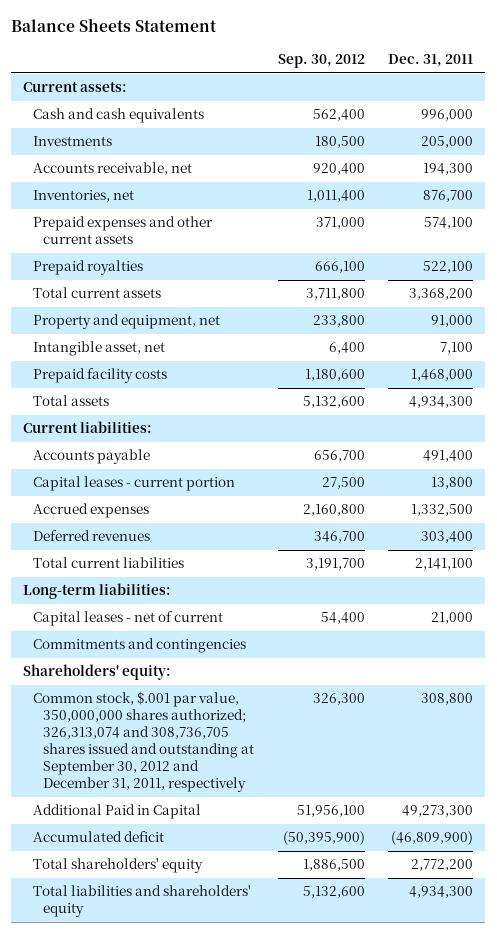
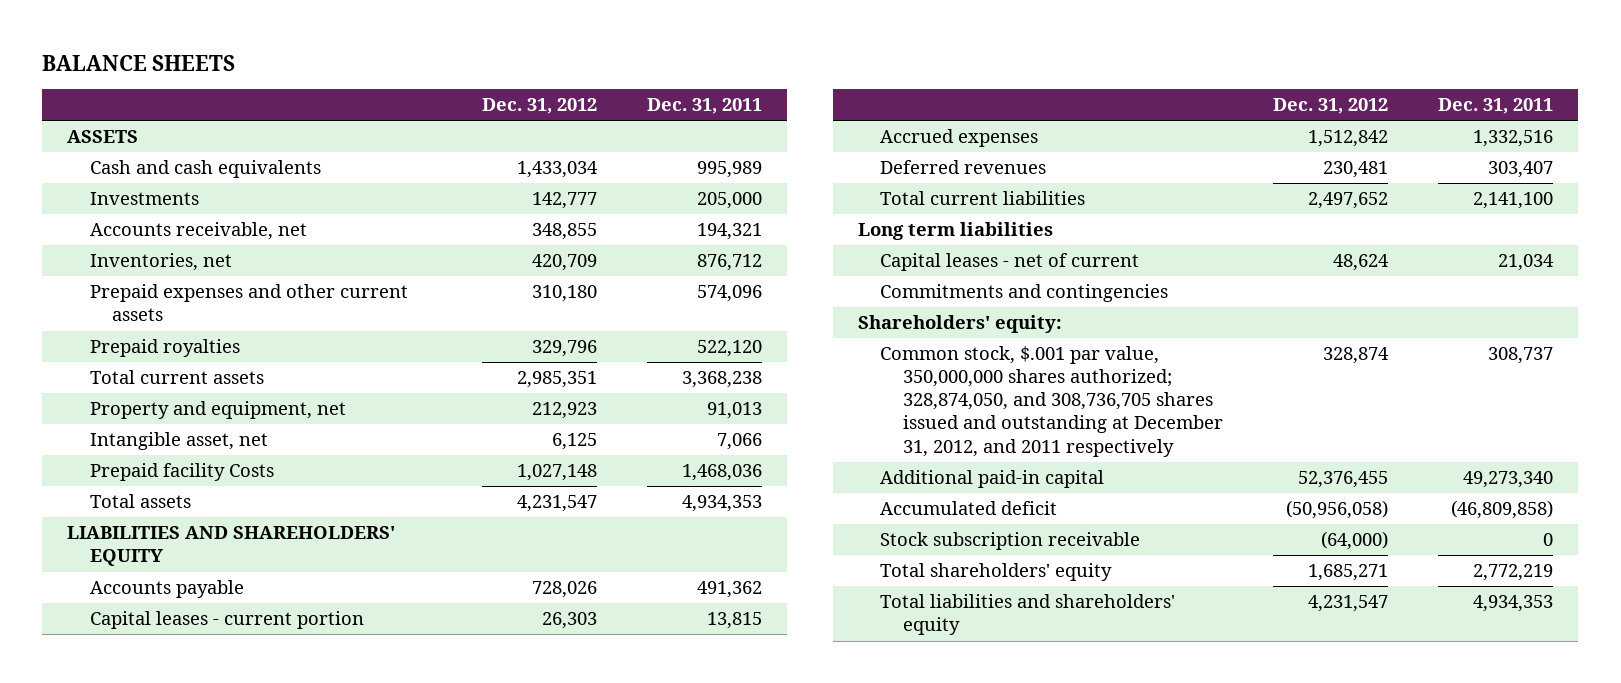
- Balance Sheets Statement
+ BALANCE SHEETS
- | Sep. 30, 2012 | Dec. 31, 2011
+ | Dec. 31, 2012 | Dec. 31, 2011
- Current assets:
- Cash and cash equivalents | 562,400 | 996,000
+ ASSETS
+ Cash and cash equivalents | 1,433,034 | 995,989
- Accounts receivable, net | 920,400 | 194,300
- Inventories, net | 1,011,400 | 876,700
- Prepaid expenses and other current assets | 371,000 | 574,100
- Prepaid royalties | 666,100 | 522,100
- Total current assets | 3,711,800 | 3,368,200
- Property and equipment, net | 233,800 | 91,000
- Intangible asset, net | 6,400 | 7,100
- Prepaid facility costs | 1,180,600 | 1,468,000
- Total assets | 5,132,600 | 4,934,300
- Current liabilities:
- Accounts payable | 656,700 | 491,400
- Capital leases - current portion | 27,500 | 13,800
- Accrued expenses | 2,160,800 | 1,332,500
- Deferred revenues | 346,700 | 303,400
+ Accounts receivable, net | 348,855 | 194,321
+ Inventories, net | 420,709 | 876,712
+ Prepaid expenses and other current assets | 310,180 | 574,096
+ Prepaid royalties | 329,796 | 522,120
+ Total current assets | 2,985,351 | 3,368,238
+ Property and equipment, net | 212,923 | 91,013
+ Intangible asset, net | 6,125 | 7,066
+ Prepaid facility Costs | 1,027,148 | 1,468,036
+ Total assets | 4,231,547 | 4,934,353
+ LIABILITIES AND SHAREHOLDERS' EQUITY
+ Accounts payable | 728,026 | 491,362
+ Capital leases - current portion | 26,303 | 13,815
+ Accrued expenses | 1,512,842 | 1,332,516
+ Deferred revenues | 230,481 | 303,407
- Long-term liabilities:
- Capital leases - net of current | 54,400 | 21,000
+ Long term liabilities
+ Capital leases - net of current | 48,624 | 21,034
- Common stock, $.001 par value, 350,000,000 shares authorized; 326,313,074 and 308,736,705 shares issued and outstanding at September 30, 2012 and December 31, 2011, respectively | 326,300 | 308,800
- Additional Paid in Capital | 51,956,100 | 49,273,300
- Accumulated deficit | (50,395,900) | (46,809,900)
- Total shareholders' equity | 1,886,500 | 2,772,200
- Total liabilities and shareholders' equity | 5,132,600 | 4,934,300
+ Common stock, $.001 par value, 350,000,000 shares authorized; 328,874,050, and 308,736,705 shares issued and outstanding at December 31, 2012, and 2011 respectively | 328,874 | 308,737
+ Additional paid-in capital | 52,376,455 | 49,273,340
+ Accumulated deficit | (50,956,058) | (46,809,858)
+ Stock subscription receivable | (64,000) | 0
+ Total shareholders' equity | 1,685,271 | 2,772,219
+ Total liabilities and shareholders' equity | 4,231,547 | 4,934,353

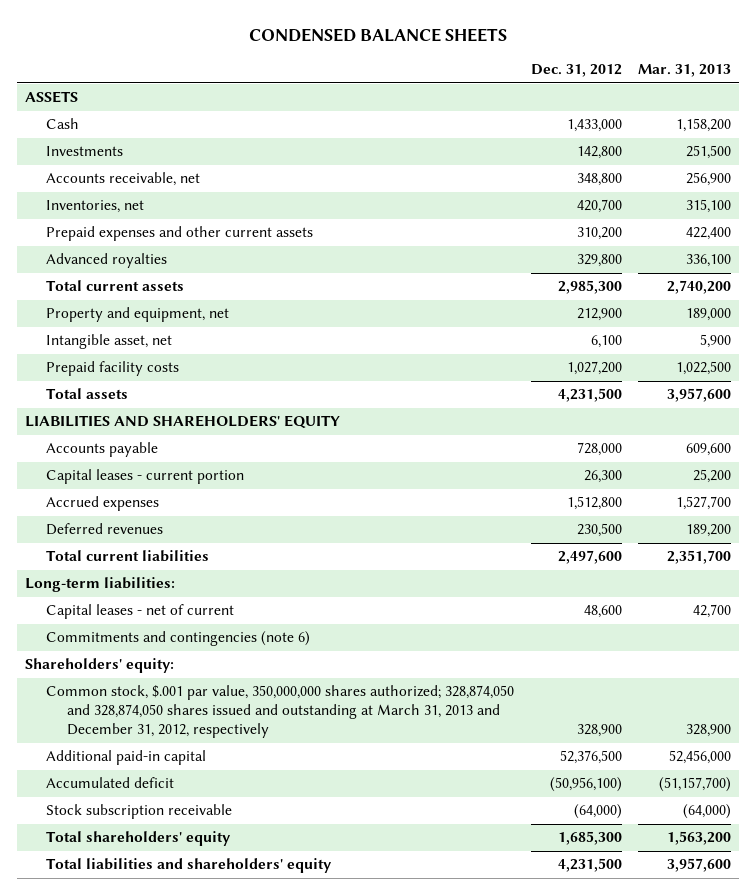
- BALANCE SHEETS
+ CONDENSED BALANCE SHEETS
- | Dec. 31, 2012 | Dec. 31, 2011
+ | Dec. 31, 2012 | Mar. 31, 2013
- Cash and cash equivalents | 1,433,034 | 995,989
- Investments | 142,777 | 205,000
- Accounts receivable, net | 348,855 | 194,321
- Inventories, net | 420,709 | 876,712
- Prepaid expenses and other current assets | 310,180 | 574,096
- Prepaid royalties | 329,796 | 522,120
- Total current assets | 2,985,351 | 3,368,238
- Property and equipment, net | 212,923 | 91,013
- Intangible asset, net | 6,125 | 7,066
- Prepaid facility Costs | 1,027,148 | 1,468,036
- Total assets | 4,231,547 | 4,934,353
+ Cash | 1,433,000 | 1,158,200
+ Investments | 142,800 | 251,500
+ Accounts receivable, net | 348,800 | 256,900
+ Inventories, net | 420,700 | 315,100
+ Prepaid expenses and other current assets | 310,200 | 422,400
+ Advanced royalties | 329,800 | 336,100
+ Total current assets | 2,985,300 | 2,740,200
+ Property and equipment, net | 212,900 | 189,000
+ Intangible asset, net | 6,100 | 5,900
+ Prepaid facility costs | 1,027,200 | 1,022,500
+ Total assets | 4,231,500 | 3,957,600
- Accounts payable | 728,026 | 491,362
- Capital leases - current portion | 26,303 | 13,815
- Accrued expenses | 1,512,842 | 1,332,516
- Deferred revenues | 230,481 | 303,407
- Total current liabilities | 2,497,652 | 2,141,100
- Long term liabilities
- Capital leases - net of current | 48,624 | 21,034
- Commitments and contingencies
+ Accounts payable | 728,000 | 609,600
+ Capital leases - current portion | 26,300 | 25,200
+ Accrued expenses | 1,512,800 | 1,527,700
+ Deferred revenues | 230,500 | 189,200
+ Total current liabilities | 2,497,600 | 2,351,700
+ Long-term liabilities:
+ Capital leases - net of current | 48,600 | 42,700
+ Commitments and contingencies (note 6)
- Common stock, $.001 par value, 350,000,000 shares authorized; 328,874,050, and 308,736,705 shares issued and outstanding at December 31, 2012, and 2011 respectively | 328,874 | 308,737
- Additional paid-in capital | 52,376,455 | 49,273,340
- Accumulated deficit | (50,956,058) | (46,809,858)
+ Common stock, $.001 par value, 350,000,000 shares authorized; 328,874,050 and 328,874,050 shares issued and outstanding at March 31, 2013 and December 31, 2012, respectively | 328,900 | 328,900
+ Additional paid-in capital | 52,376,500 | 52,456,000
+ Accumulated deficit | (50,956,100) | (51,157,700)
- Total shareholders' equity | 1,685,271 | 2,772,219
- Total liabilities and shareholders' equity | 4,231,547 | 4,934,353
+ Total shareholders' equity | 1,685,300 | 1,563,200
+ Total liabilities and shareholders' equity | 4,231,500 | 3,957,600

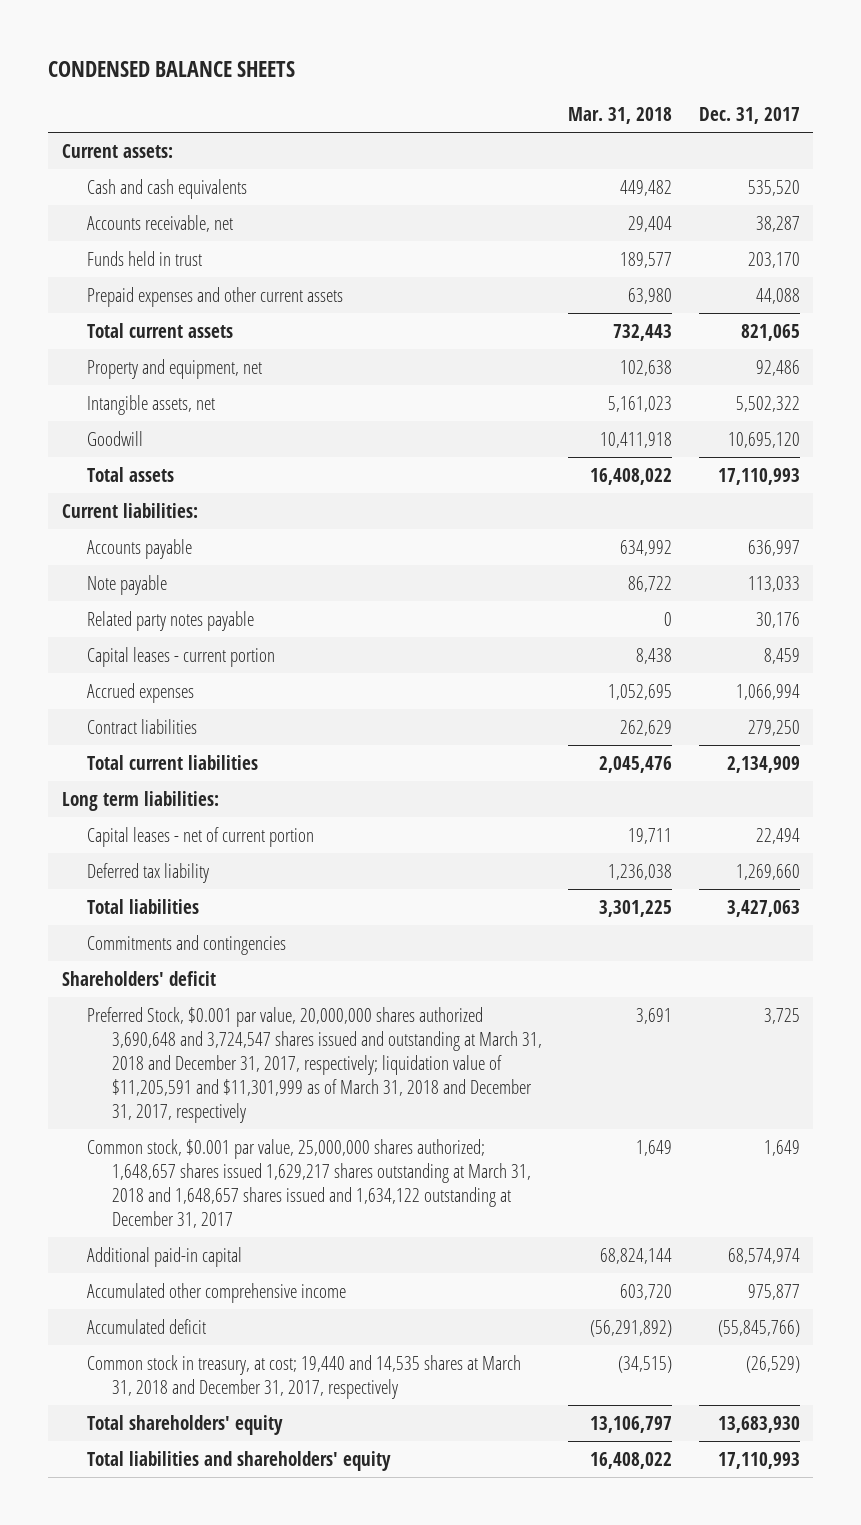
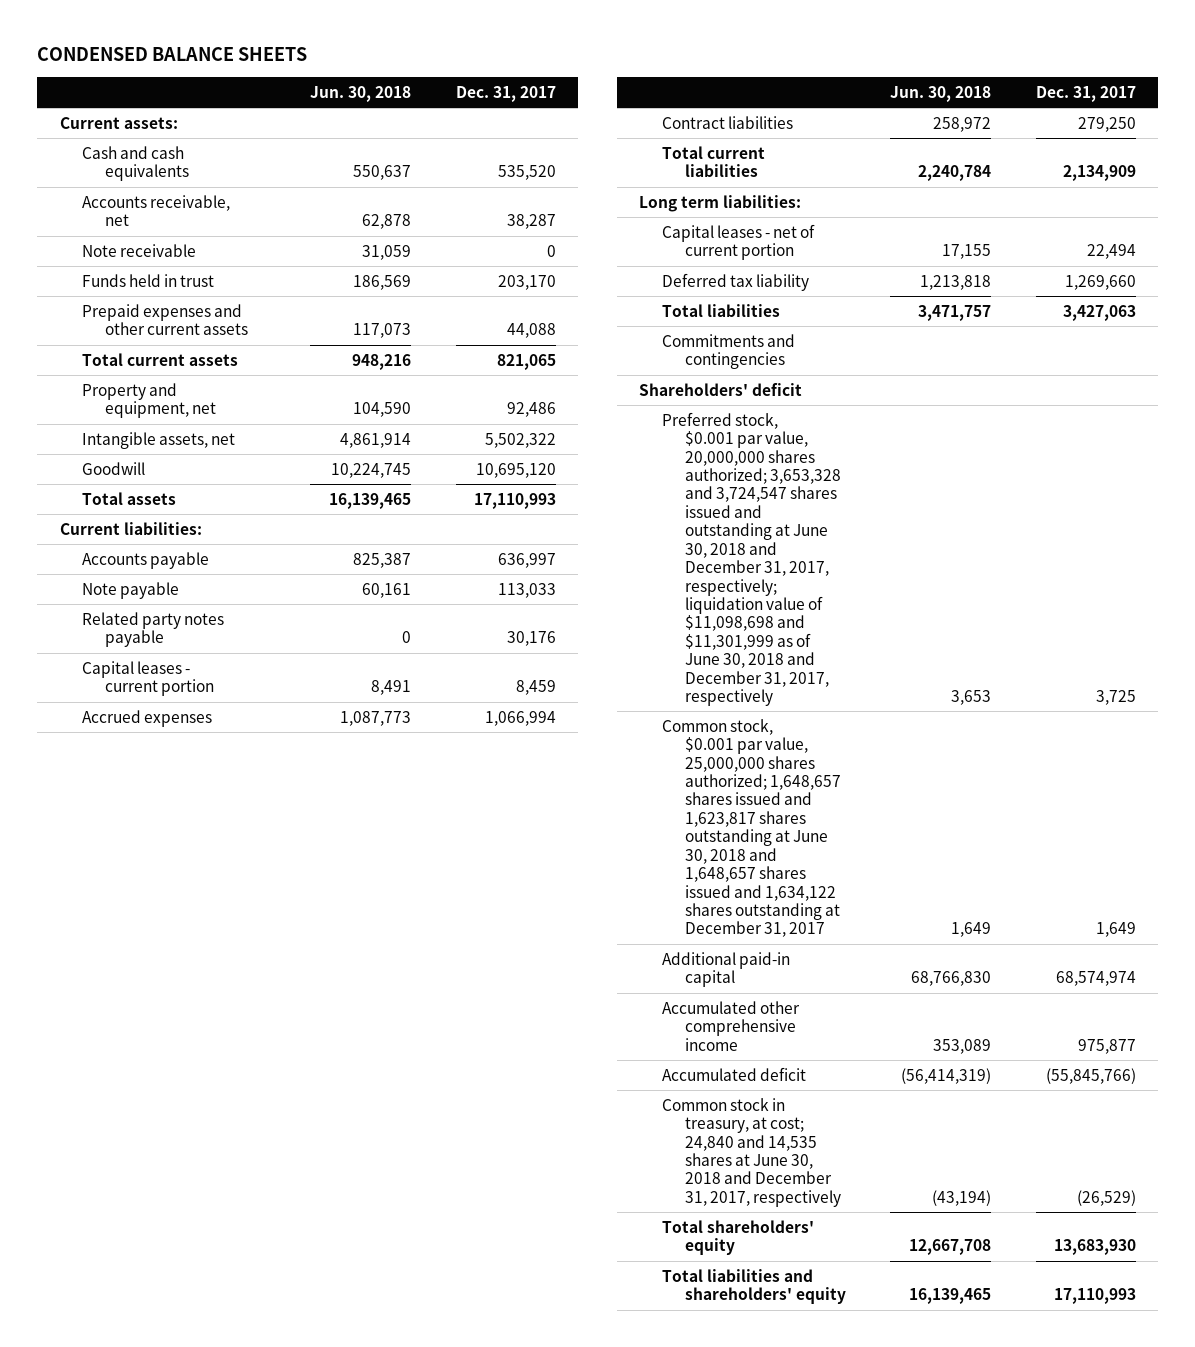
- | Mar. 31, 2018 | Dec. 31, 2017
+ | Jun. 30, 2018 | Dec. 31, 2017
+ Note receivable | 31,059 | 0
- Preferred Stock, $0.001 par value, 20,000,000 shares authorized 3,690,648 and 3,724,547 shares issued and outstanding at March 31, 2018 and December 31, 2017, respectively; liquidation value of $11,205,591 and $11,301,999 as of March 31, 2018 and December 31, 2017, respectively | 3,691 | 3,725
- Common stock, $0.001 par value, 25,000,000 shares authorized; 1,648,657 shares issued 1,629,217 shares outstanding at March 31, 2018 and 1,648,657 shares issued and 1,634,122 outstanding at December 31, 2017 | 1,649 | 1,649
+ Preferred stock, $0.001 par value, 20,000,000 shares authorized; 3,653,328 and 3,724,547 shares issued and outstanding at June 30, 2018 and December 31, 2017, respectively; liquidation value of $11,098,698 and $11,301,999 as of June 30, 2018 and December 31, 2017, respectively | 3,653 | 3,725
+ Common stock, $0.001 par value, 25,000,000 shares authorized; 1,648,657 shares issued and 1,623,817 shares outstanding at June 30, 2018 and 1,648,657 shares issued and 1,634,122 shares outstanding at December 31, 2017 | 1,649 | 1,649
- Common stock in treasury, at cost; 19,440 and 14,535 shares at March 31, 2018 and December 31, 2017, respectively | (34,515) | (26,529)
+ Common stock in treasury, at cost; 24,840 and 14,535 shares at June 30, 2018 and December 31, 2017, respectively | (43,194) | (26,529)

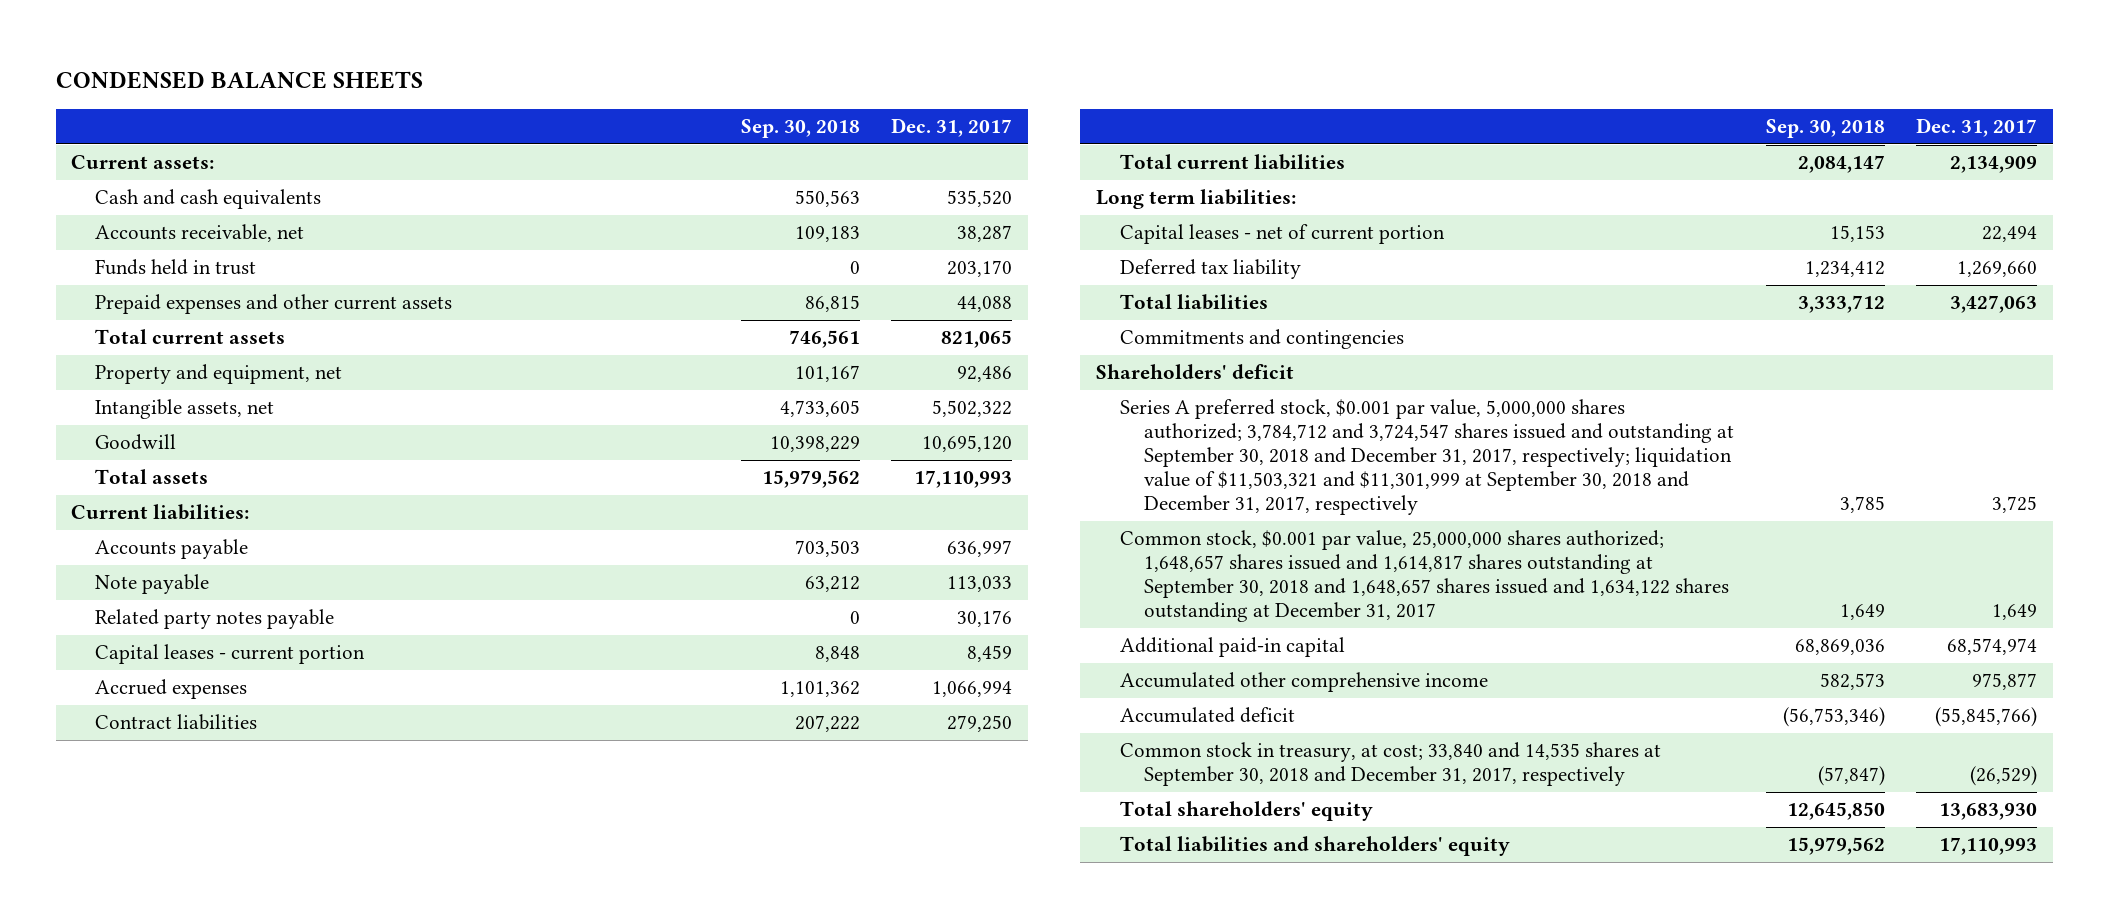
- | Jun. 30, 2018 | Dec. 31, 2017
+ | Sep. 30, 2018 | Dec. 31, 2017
- Note receivable | 31,059 | 0
- Preferred stock, $0.001 par value, 20,000,000 shares authorized; 3,653,328 and 3,724,547 shares issued and outstanding at June 30, 2018 and December 31, 2017, respectively; liquidation value of $11,098,698 and $11,301,999 as of June 30, 2018 and December 31, 2017, respectively | 3,653 | 3,725
- Common stock, $0.001 par value, 25,000,000 shares authorized; 1,648,657 shares issued and 1,623,817 shares outstanding at June 30, 2018 and 1,648,657 shares issued and 1,634,122 shares outstanding at December 31, 2017 | 1,649 | 1,649
+ Series A preferred stock, $0.001 par value, 5,000,000 shares authorized; 3,784,712 and 3,724,547 shares issued and outstanding at September 30, 2018 and December 31, 2017, respectively; liquidation value of $11,503,321 and $11,301,999 at September 30, 2018 and December 31, 2017, respectively | 3,785 | 3,725
+ Common stock, $0.001 par value, 25,000,000 shares authorized; 1,648,657 shares issued and 1,614,817 shares outstanding at September 30, 2018 and 1,648,657 shares issued and 1,634,122 shares outstanding at December 31, 2017 | 1,649 | 1,649
- Common stock in treasury, at cost; 24,840 and 14,535 shares at June 30, 2018 and December 31, 2017, respectively | (43,194) | (26,529)
+ Common stock in treasury, at cost; 33,840 and 14,535 shares at September 30, 2018 and December 31, 2017, respectively | (57,847) | (26,529)

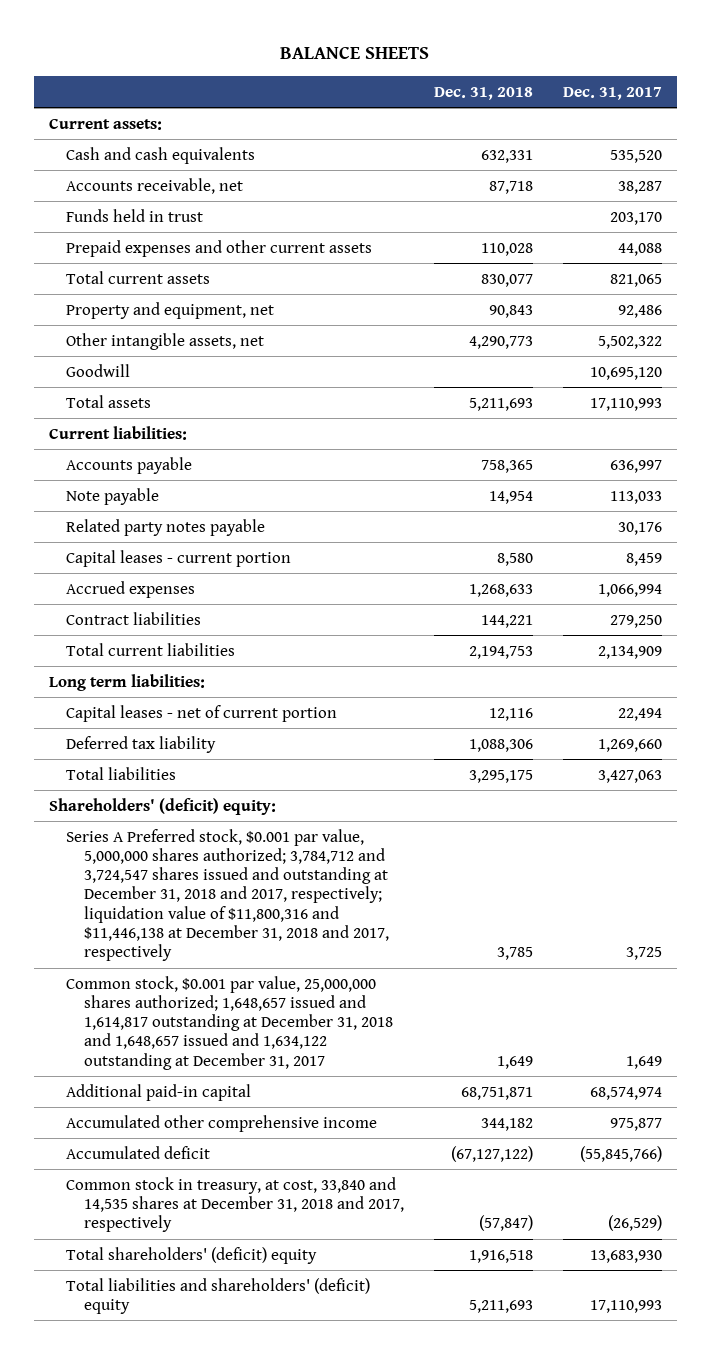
- CONDENSED BALANCE SHEETS
+ BALANCE SHEETS
- | Sep. 30, 2018 | Dec. 31, 2017
+ | Dec. 31, 2018 | Dec. 31, 2017
- Intangible assets, net | 4,733,605 | 5,502,322
+ Other intangible assets, net | 4,290,773 | 5,502,322
- Commitments and contingencies
- Shareholders' deficit
- Series A preferred stock, $0.001 par value, 5,000,000 shares authorized; 3,784,712 and 3,724,547 shares issued and outstanding at September 30, 2018 and December 31, 2017, respectively; liquidation value of $11,503,321 and $11,301,999 at September 30, 2018 and December 31, 2017, respectively | 3,785 | 3,725
- Common stock, $0.001 par value, 25,000,000 shares authorized; 1,648,657 shares issued and 1,614,817 shares outstanding at September 30, 2018 and 1,648,657 shares issued and 1,634,122 shares outstanding at December 31, 2017 | 1,649 | 1,649
+ Shareholders' (deficit) equity:
+ Series A Preferred stock, $0.001 par value, 5,000,000 shares authorized; 3,784,712 and 3,724,547 shares issued and outstanding at December 31, 2018 and 2017, respectively; liquidation value of $11,800,316 and $11,446,138 at December 31, 2018 and 2017, respectively | 3,785 | 3,725
+ Common stock, $0.001 par value, 25,000,000 shares authorized; 1,648,657 issued and 1,614,817 outstanding at December 31, 2018 and 1,648,657 issued and 1,634,122 outstanding at December 31, 2017 | 1,649 | 1,649
- Common stock in treasury, at cost; 33,840 and 14,535 shares at September 30, 2018 and December 31, 2017, respectively | (57,847) | (26,529)
- Total shareholders' equity | 12,645,850 | 13,683,930
- Total liabilities and shareholders' equity | 15,979,562 | 17,110,993
+ Common stock in treasury, at cost, 33,840 and 14,535 shares at December 31, 2018 and 2017, respectively | (57,847) | (26,529)
+ Total shareholders' (deficit) equity | 1,916,518 | 13,683,930
+ Total liabilities and shareholders' (deficit) equity | 5,211,693 | 17,110,993

